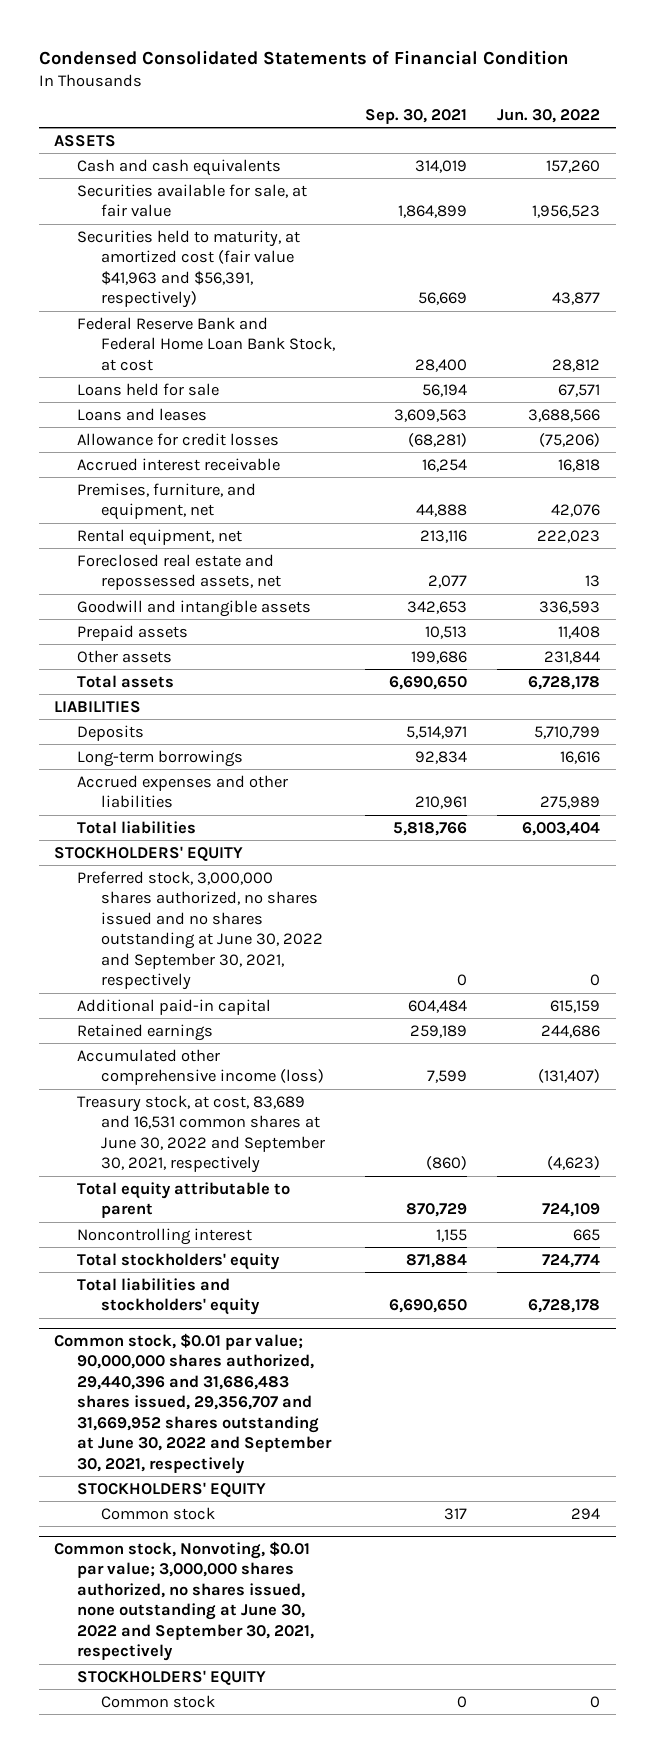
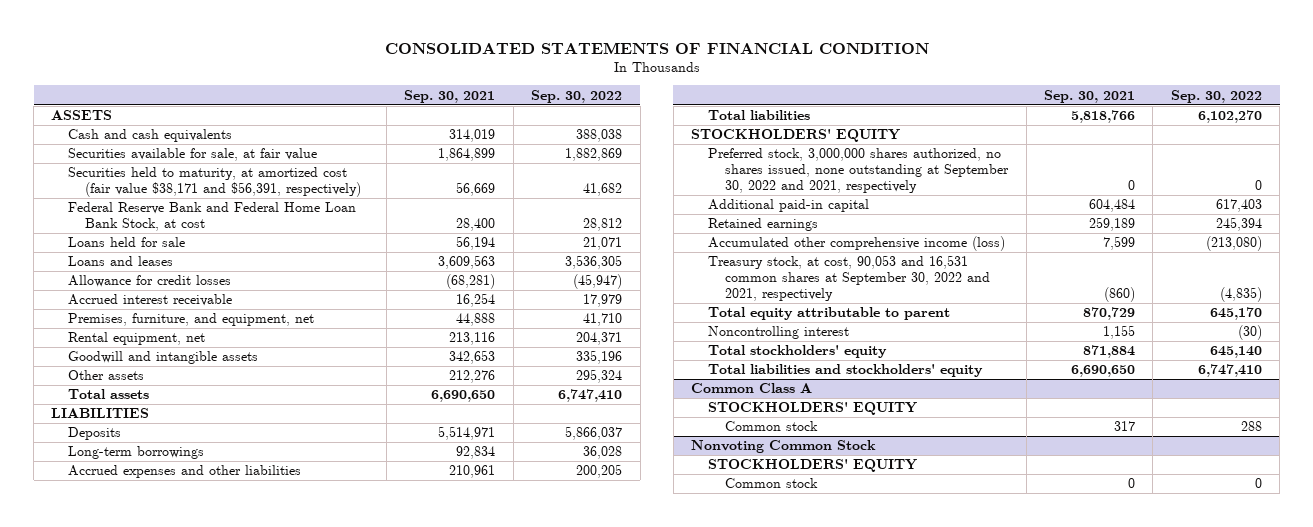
- Condensed Consolidated Statements of Financial Condition
+ CONSOLIDATED STATEMENTS OF FINANCIAL CONDITION
- | Sep. 30, 2021 | Jun. 30, 2022
+ | Sep. 30, 2021 | Sep. 30, 2022
- Securities held to maturity, at amortized cost (fair value $41,963 and $56,391, respectively) | 56,669 | 43,877
+ Securities held to maturity, at amortized cost (fair value $38,171 and $56,391, respectively) | 56,669 | 41,682
- Foreclosed real estate and repossessed assets, net | 2,077 | 13
- Prepaid assets | 10,513 | 11,408
- Other assets | 199,686 | 231,844
+ Other assets | 212,276 | 295,324
- Preferred stock, 3,000,000 shares authorized, no shares issued and no shares outstanding at June 30, 2022 and September 30, 2021, respectively | 0 | 0
+ Preferred stock, 3,000,000 shares authorized, no shares issued, none outstanding at September 30, 2022 and 2021, respectively | 0 | 0
- Treasury stock, at cost, 83,689 and 16,531 common shares at June 30, 2022 and September 30, 2021, respectively | (860) | (4,623)
+ Treasury stock, at cost, 90,053 and 16,531 common shares at September 30, 2022 and 2021, respectively | (860) | (4,835)
- Common stock, $0.01 par value; 90,000,000 shares authorized, 29,440,396 and 31,686,483 shares issued, 29,356,707 and 31,669,952 shares outstanding at June 30, 2022 and September 30, 2021, respectively
+ Common Class A
- Common stock, Nonvoting, $0.01 par value; 3,000,000 shares authorized, no shares issued, none outstanding at June 30, 2022 and September 30, 2021, respectively
+ Nonvoting Common Stock

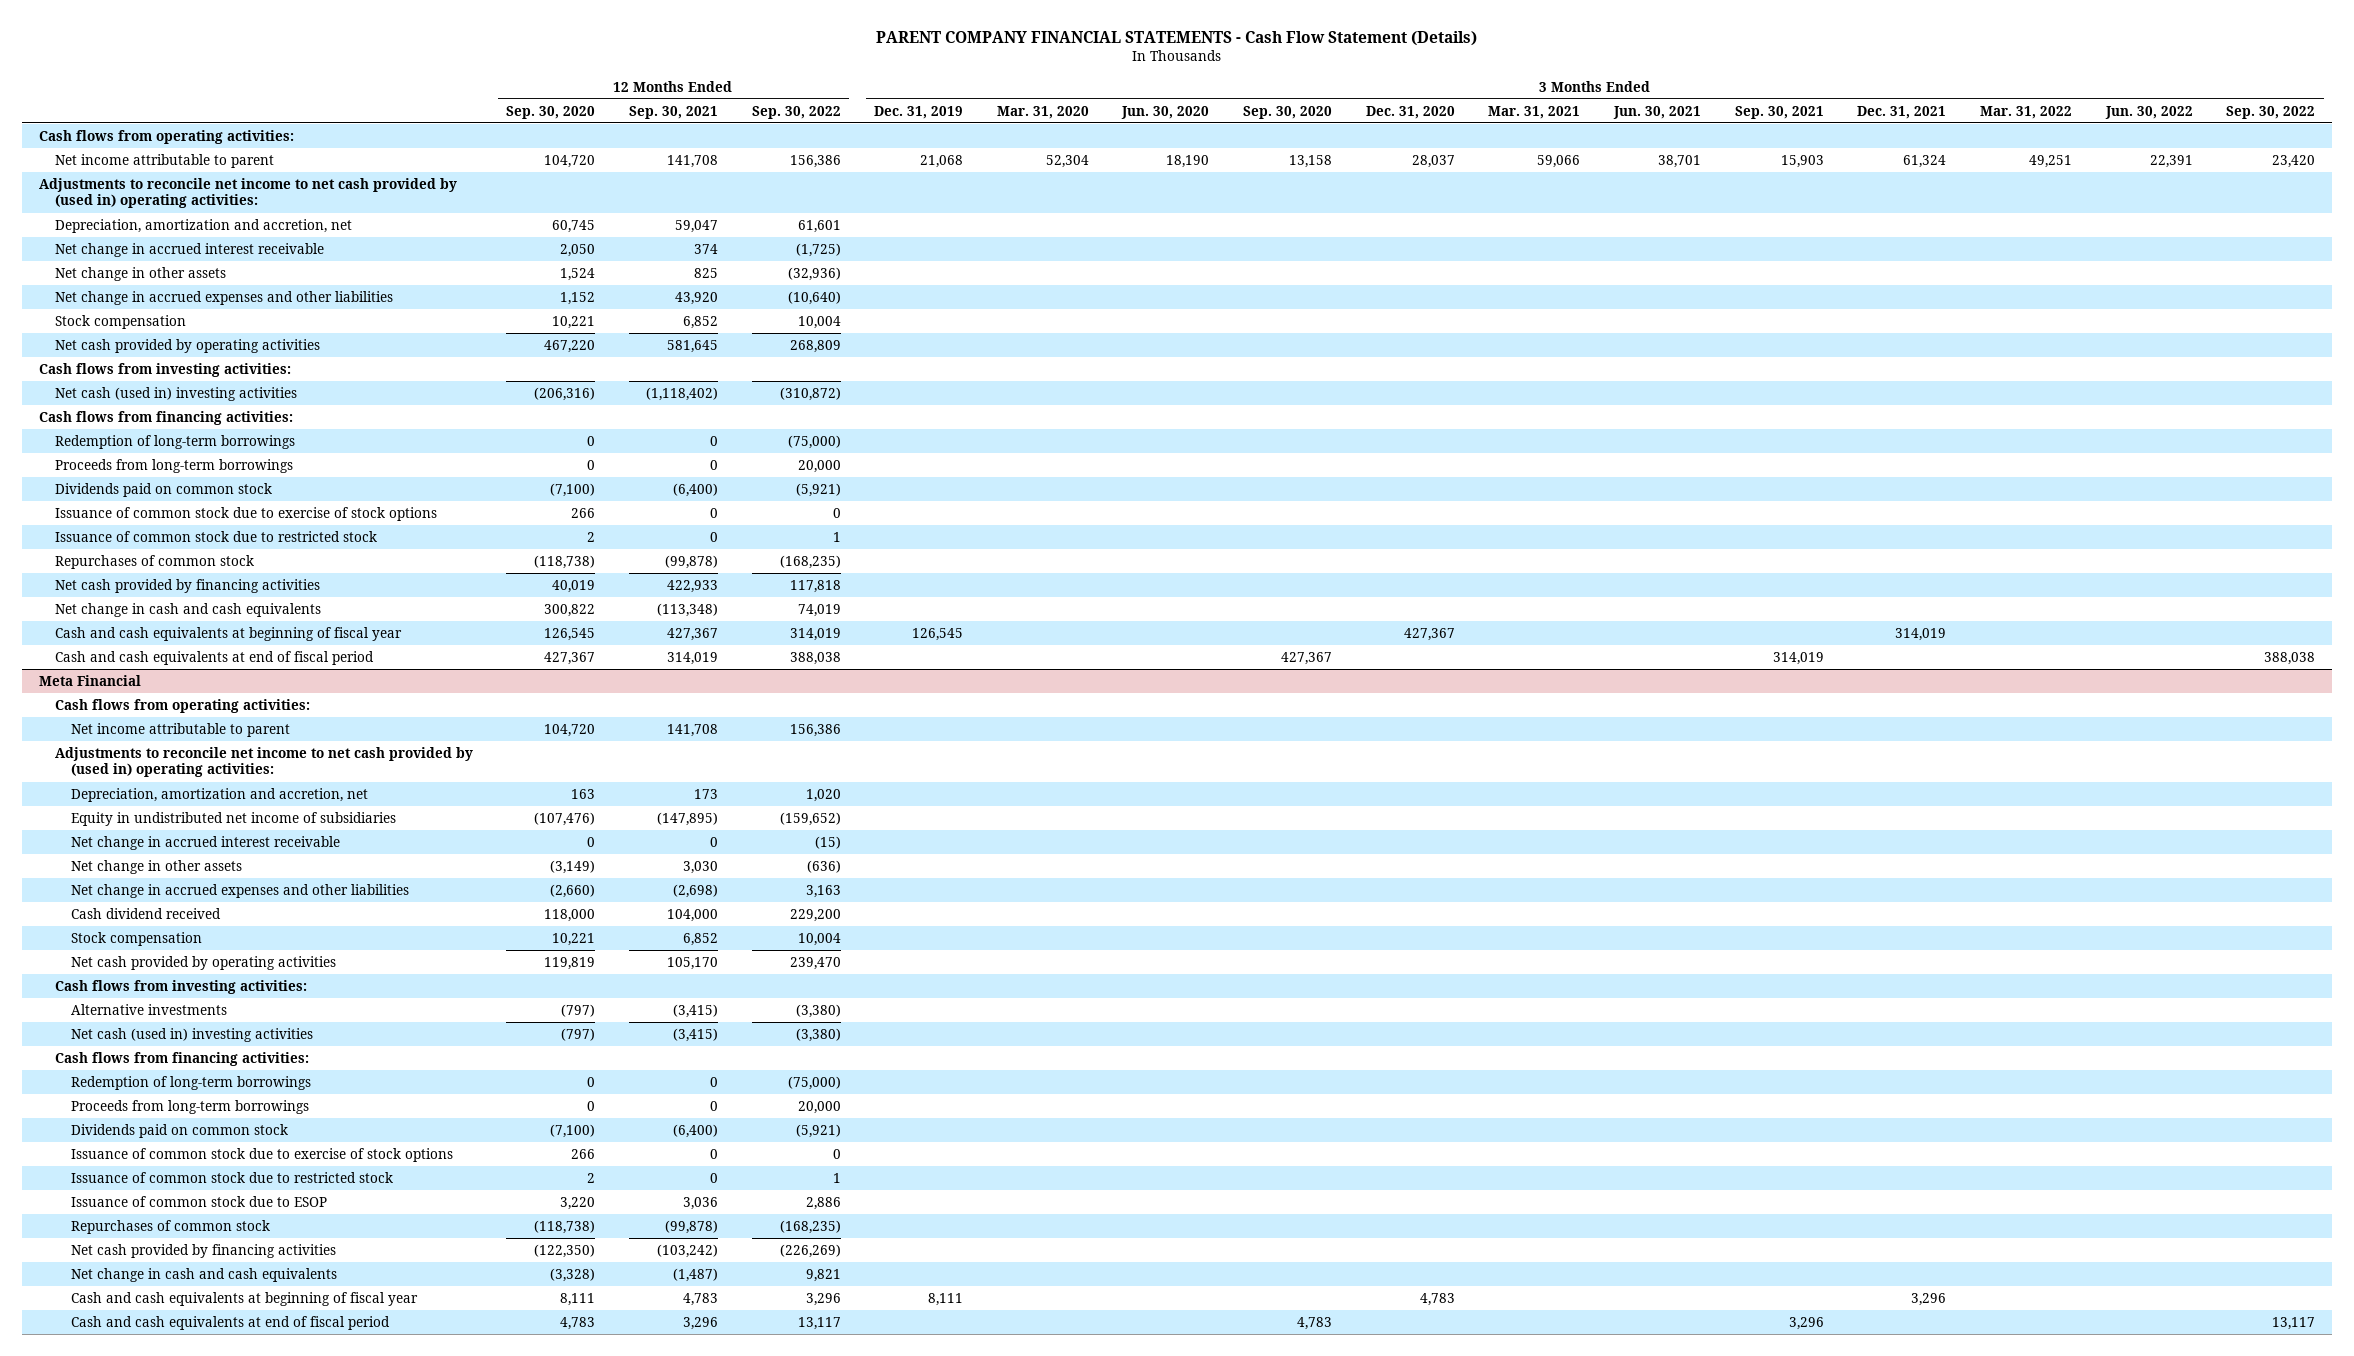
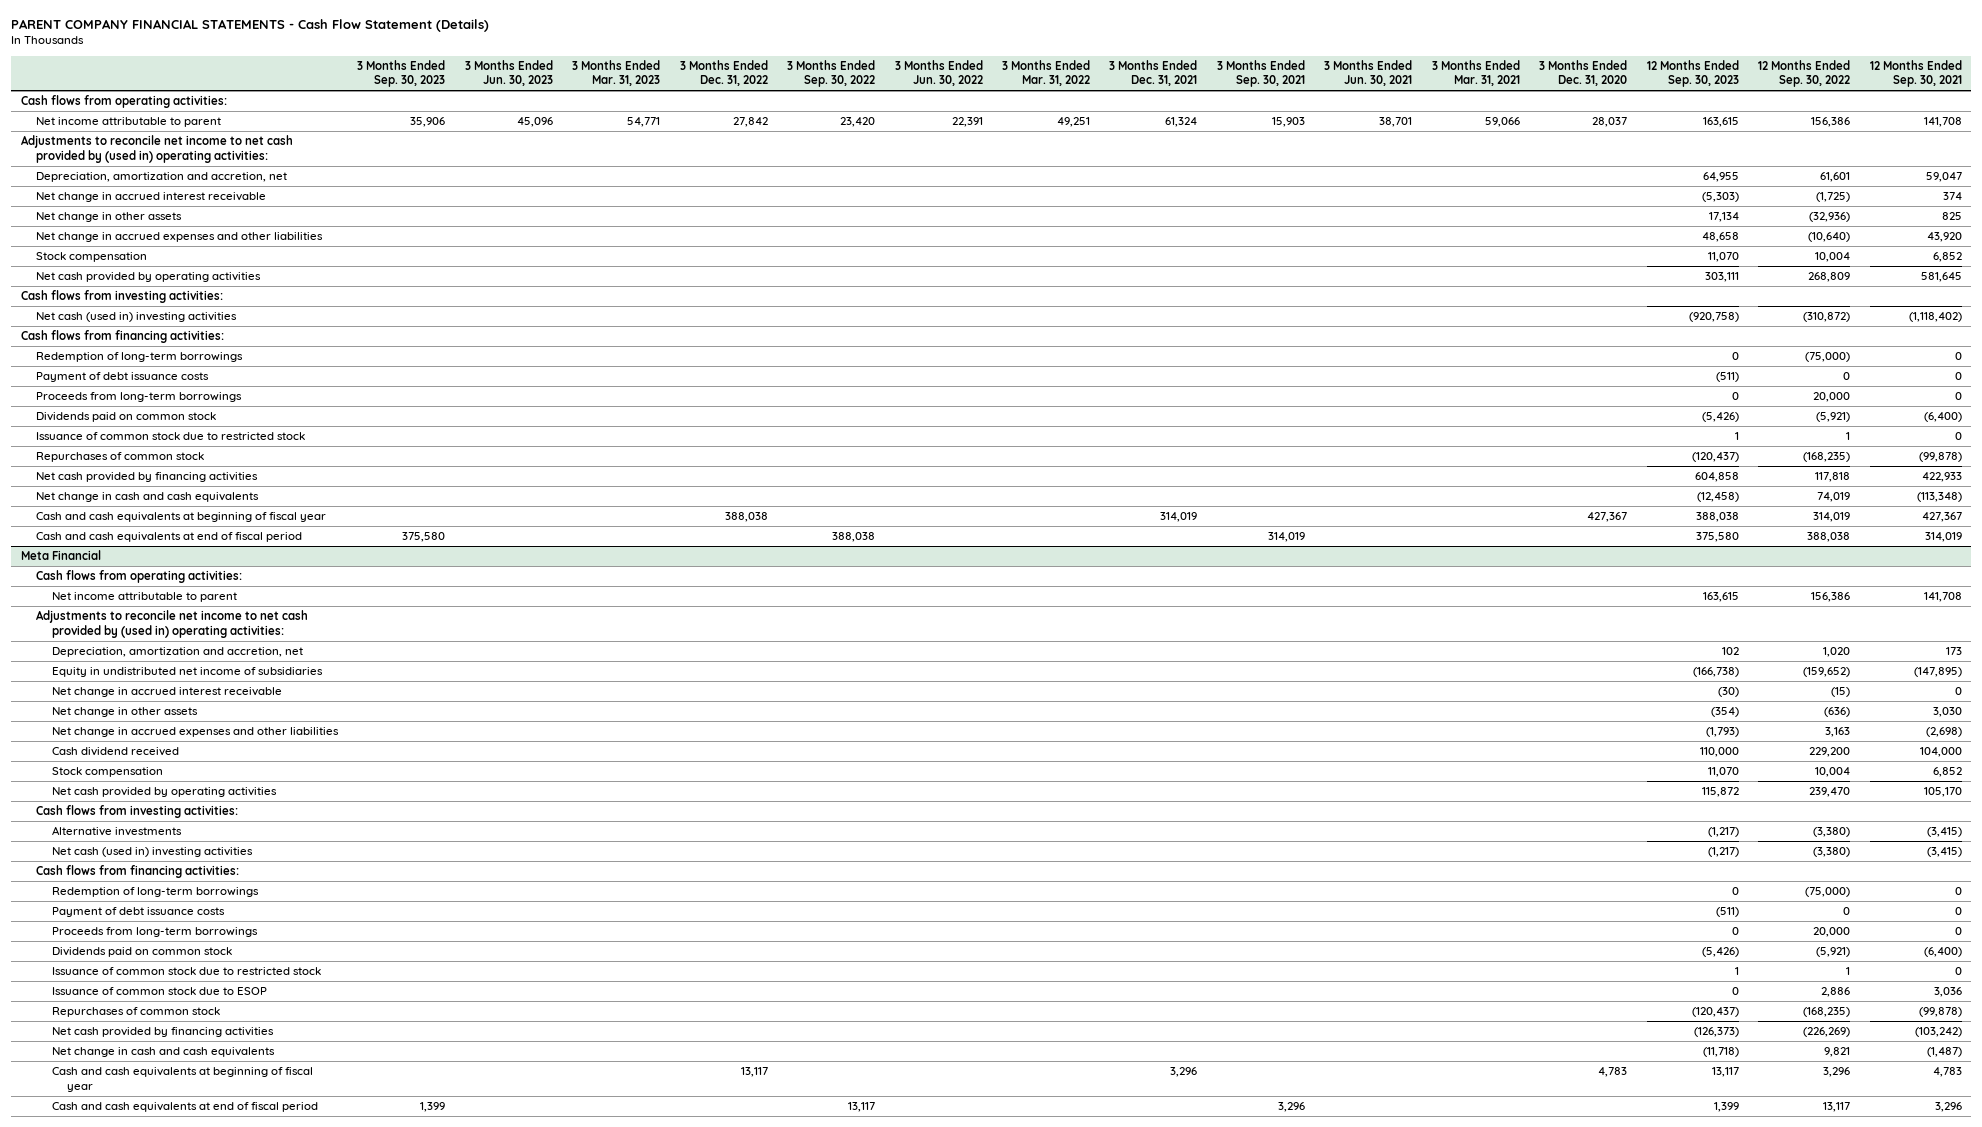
- | 12 Months Ended Sep. 30, 2020 | 12 Months Ended Sep. 30, 2021 | 12 Months Ended Sep. 30, 2022 | 3 Months Ended Dec. 31, 2019 | 3 Months Ended Mar. 31, 2020 | 3 Months Ended Jun. 30, 2020 | 3 Months Ended Sep. 30, 2020 | 3 Months Ended Dec. 31, 2020 | 3 Months Ended Mar. 31, 2021 | 3 Months Ended Jun. 30, 2021 | 3 Months Ended Sep. 30, 2021 | 3 Months Ended Dec. 31, 2021 | 3 Months Ended Mar. 31, 2022 | 3 Months Ended Jun. 30, 2022 | 3 Months Ended Sep. 30, 2022
+ | 3 Months Ended Sep. 30, 2023 | 3 Months Ended Jun. 30, 2023 | 3 Months Ended Mar. 31, 2023 | 3 Months Ended Dec. 31, 2022 | 3 Months Ended Sep. 30, 2022 | 3 Months Ended Jun. 30, 2022 | 3 Months Ended Mar. 31, 2022 | 3 Months Ended Dec. 31, 2021 | 3 Months Ended Sep. 30, 2021 | 3 Months Ended Jun. 30, 2021 | 3 Months Ended Mar. 31, 2021 | 3 Months Ended Dec. 31, 2020 | 12 Months Ended Sep. 30, 2023 | 12 Months Ended Sep. 30, 2022 | 12 Months Ended Sep. 30, 2021
+ Payment of debt issuance costs | | | | | | | | | | | | | (511) | 0 | 0
- Issuance of common stock due to exercise of stock options | 266 | 0 | 0 | | | | | | | | | | | |
@ Meta Financial
+ Payment of debt issuance costs | | | | | | | | | | | | | (511) | 0 | 0
- Issuance of common stock due to exercise of stock options | 266 | 0 | 0 | | | | | | | | | | | |

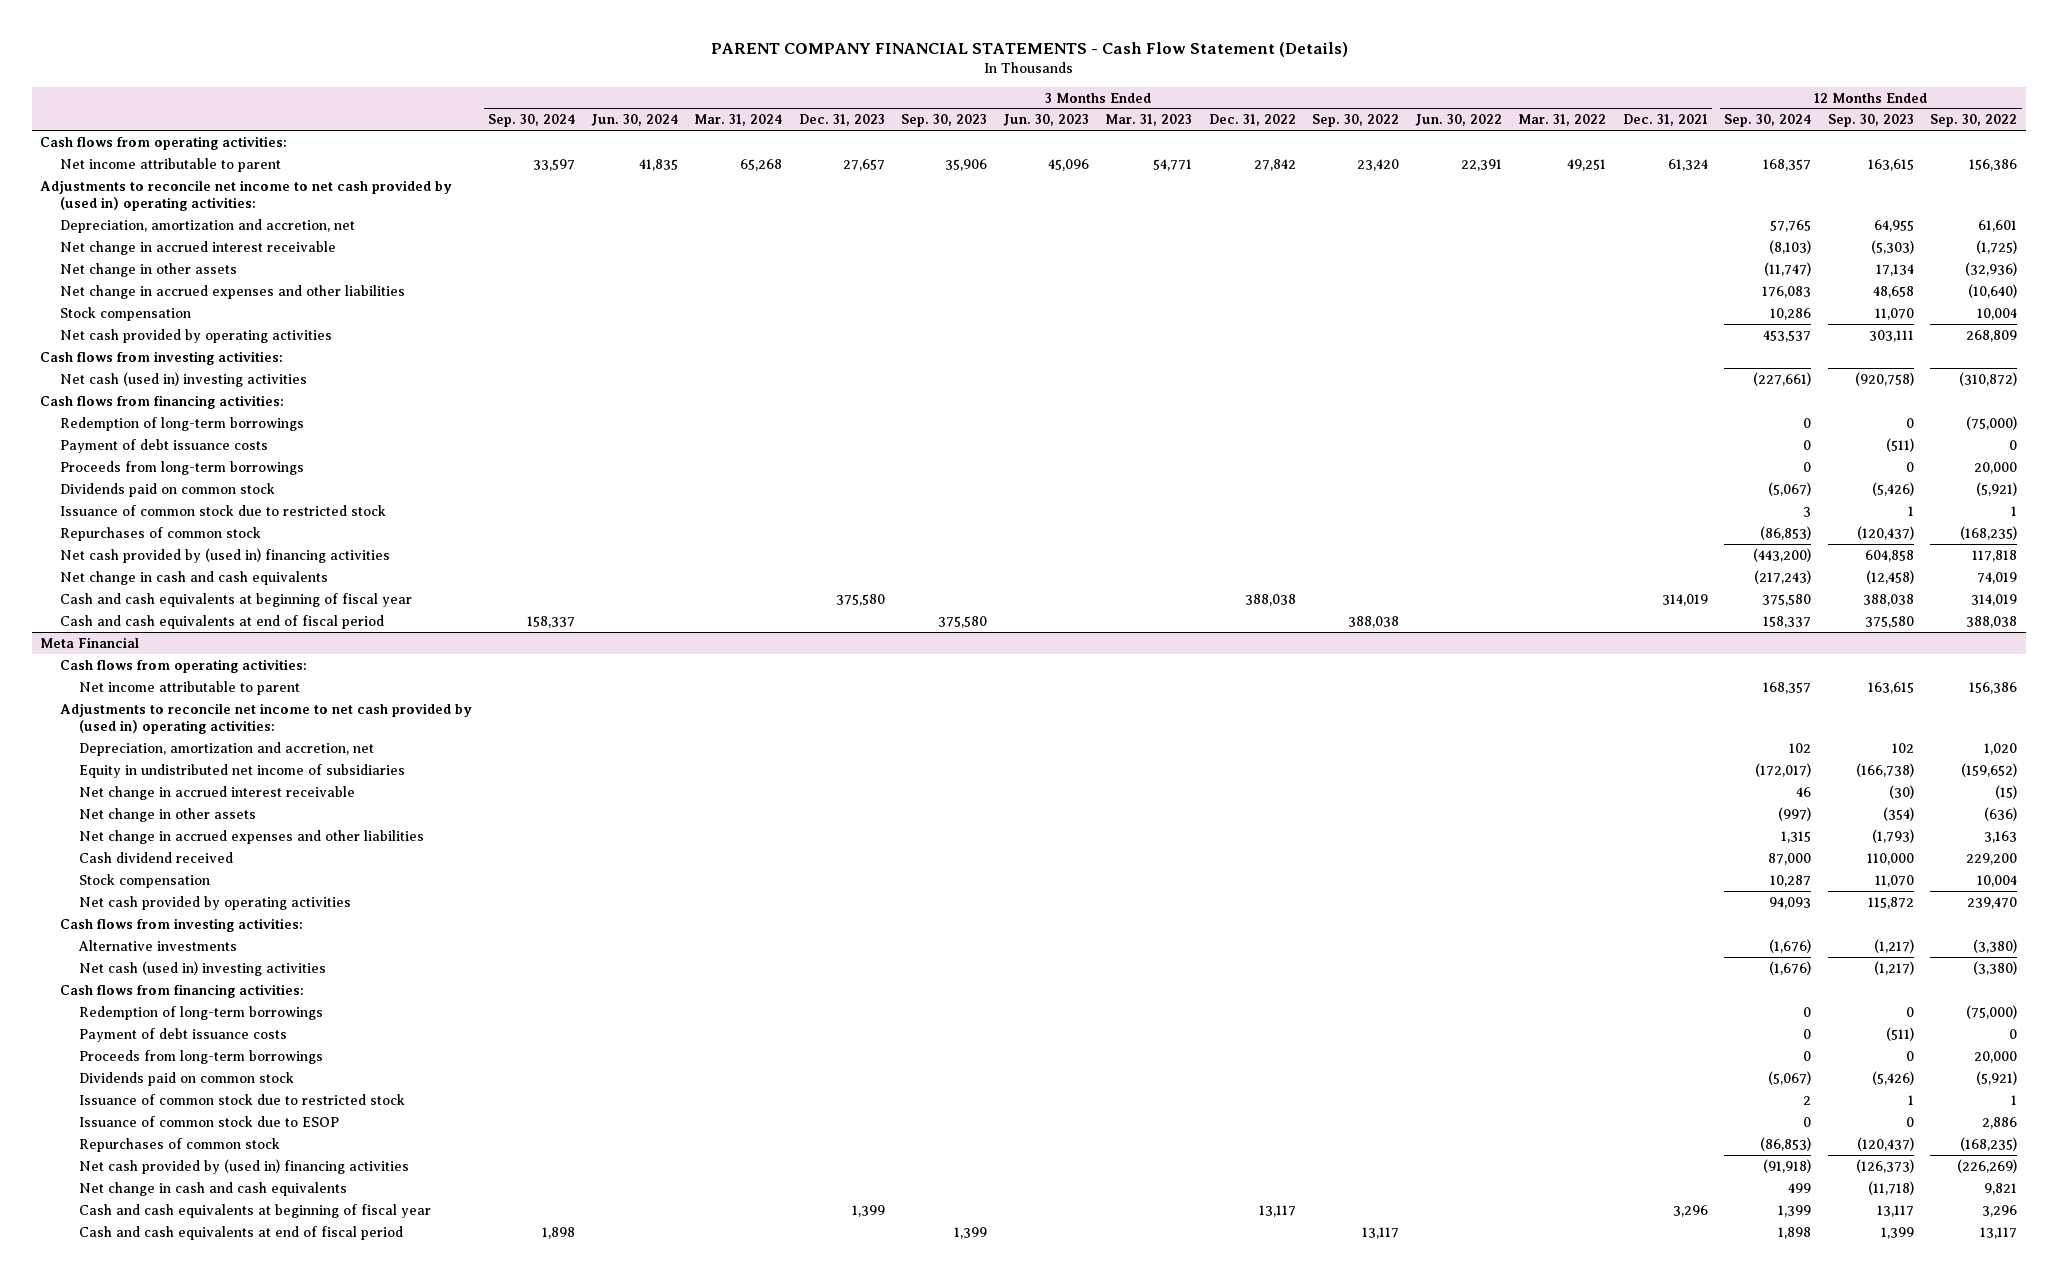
- | 3 Months Ended Sep. 30, 2023 | 3 Months Ended Jun. 30, 2023 | 3 Months Ended Mar. 31, 2023 | 3 Months Ended Dec. 31, 2022 | 3 Months Ended Sep. 30, 2022 | 3 Months Ended Jun. 30, 2022 | 3 Months Ended Mar. 31, 2022 | 3 Months Ended Dec. 31, 2021 | 3 Months Ended Sep. 30, 2021 | 3 Months Ended Jun. 30, 2021 | 3 Months Ended Mar. 31, 2021 | 3 Months Ended Dec. 31, 2020 | 12 Months Ended Sep. 30, 2023 | 12 Months Ended Sep. 30, 2022 | 12 Months Ended Sep. 30, 2021
+ | 3 Months Ended Sep. 30, 2024 | 3 Months Ended Jun. 30, 2024 | 3 Months Ended Mar. 31, 2024 | 3 Months Ended Dec. 31, 2023 | 3 Months Ended Sep. 30, 2023 | 3 Months Ended Jun. 30, 2023 | 3 Months Ended Mar. 31, 2023 | 3 Months Ended Dec. 31, 2022 | 3 Months Ended Sep. 30, 2022 | 3 Months Ended Jun. 30, 2022 | 3 Months Ended Mar. 31, 2022 | 3 Months Ended Dec. 31, 2021 | 12 Months Ended Sep. 30, 2024 | 12 Months Ended Sep. 30, 2023 | 12 Months Ended Sep. 30, 2022
- Net cash provided by financing activities | | | | | | | | | | | | | 604,858 | 117,818 | 422,933
+ Net cash provided by (used in) financing activities | | | | | | | | | | | | | (443,200) | 604,858 | 117,818
@ Meta Financial
- Net cash provided by financing activities | | | | | | | | | | | | | (126,373) | (226,269) | (103,242)
+ Net cash provided by (used in) financing activities | | | | | | | | | | | | | (91,918) | (126,373) | (226,269)

